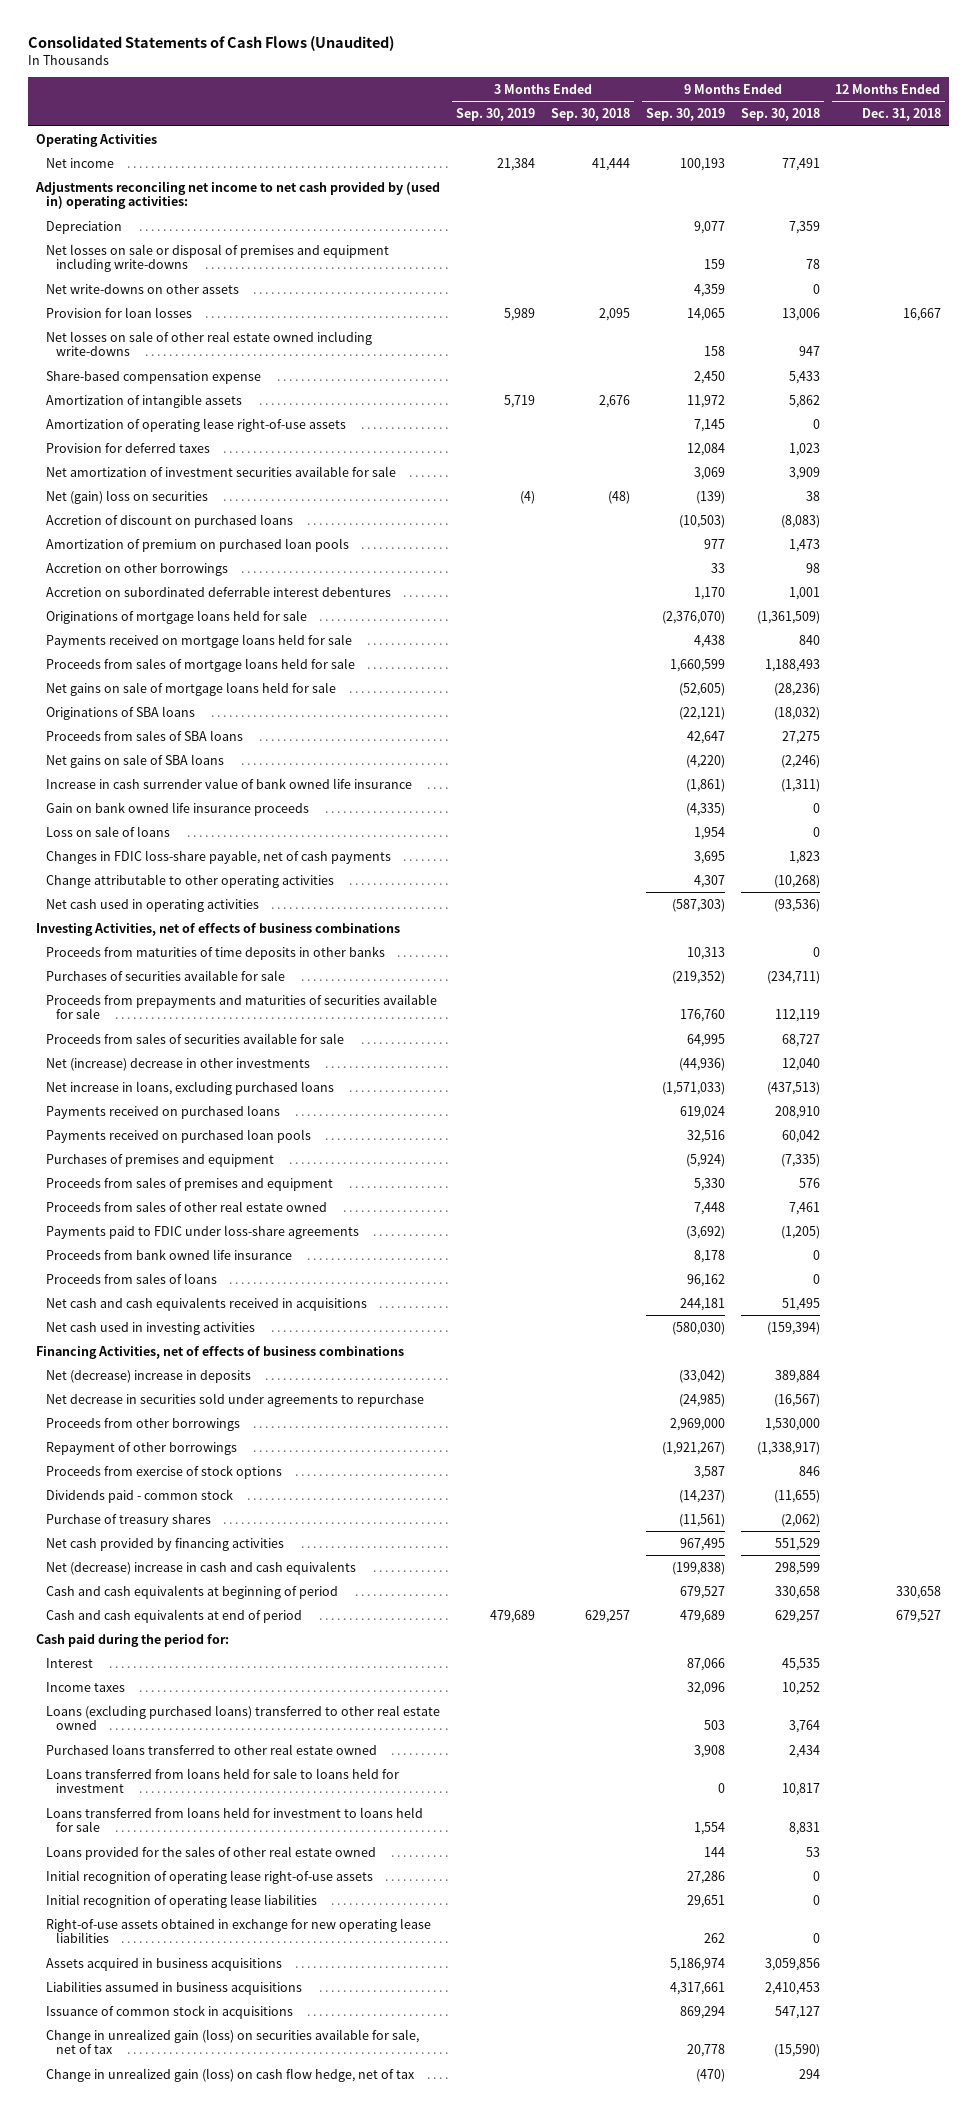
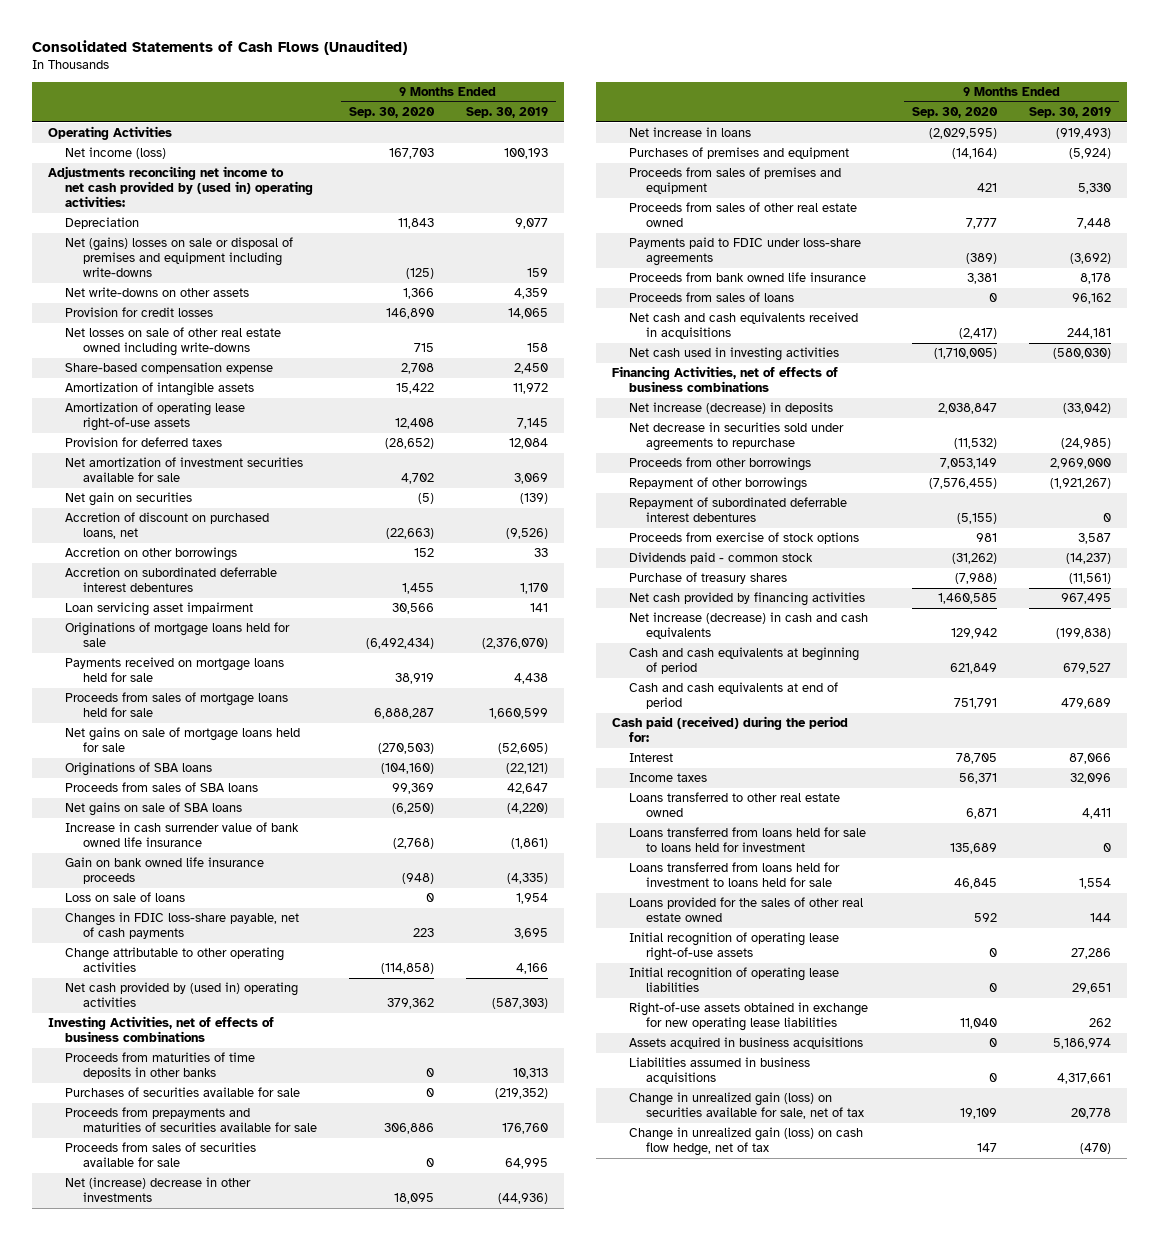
- | 3 Months Ended Sep. 30, 2019 | 3 Months Ended Sep. 30, 2018 | 9 Months Ended Sep. 30, 2019 | 9 Months Ended Sep. 30, 2018 | 12 Months Ended Dec. 31, 2018
+ | 9 Months Ended Sep. 30, 2020 | 9 Months Ended Sep. 30, 2019
- Net income | 21,384 | 41,444 | 100,193 | 77,491 |
+ Net income (loss) | 167,703 | 100,193
- Net losses on sale or disposal of premises and equipment including write-downs | | | 159 | 78 |
+ Net (gains) losses on sale or disposal of premises and equipment including write-downs | (125) | 159
- Provision for loan losses | 5,989 | 2,095 | 14,065 | 13,006 | 16,667
+ Provision for credit losses | 146,890 | 14,065
- Net (gain) loss on securities | (4) | (48) | (139) | 38 |
- Accretion of discount on purchased loans | | | (10,503) | (8,083) |
- Amortization of premium on purchased loan pools | | | 977 | 1,473 |
+ Net gain on securities | (5) | (139)
+ Accretion of discount on purchased loans, net | (22,663) | (9,526)
+ Loan servicing asset impairment | 30,566 | 141
- Change attributable to other operating activities | | | 4,307 | (10,268) |
- Net cash used in operating activities | | | (587,303) | (93,536) |
+ Change attributable to other operating activities | (114,858) | 4,166
+ Net cash provided by (used in) operating activities | 379,362 | (587,303)
- Net increase in loans, excluding purchased loans | | | (1,571,033) | (437,513) |
- Payments received on purchased loans | | | 619,024 | 208,910 |
- Payments received on purchased loan pools | | | 32,516 | 60,042 |
+ Net increase in loans | (2,029,595) | (919,493)
- Net (decrease) increase in deposits | | | (33,042) | 389,884 |
+ Net increase (decrease) in deposits | 2,038,847 | (33,042)
+ Repayment of subordinated deferrable interest debentures | (5,155) | 0
- Net (decrease) increase in cash and cash equivalents | | | (199,838) | 298,599 |
+ Net increase (decrease) in cash and cash equivalents | 129,942 | (199,838)
- Cash paid during the period for:
+ Cash paid (received) during the period for:
- Loans (excluding purchased loans) transferred to other real estate owned | | | 503 | 3,764 |
- Purchased loans transferred to other real estate owned | | | 3,908 | 2,434 |
+ Loans transferred to other real estate owned | 6,871 | 4,411
- Issuance of common stock in acquisitions | | | 869,294 | 547,127 |

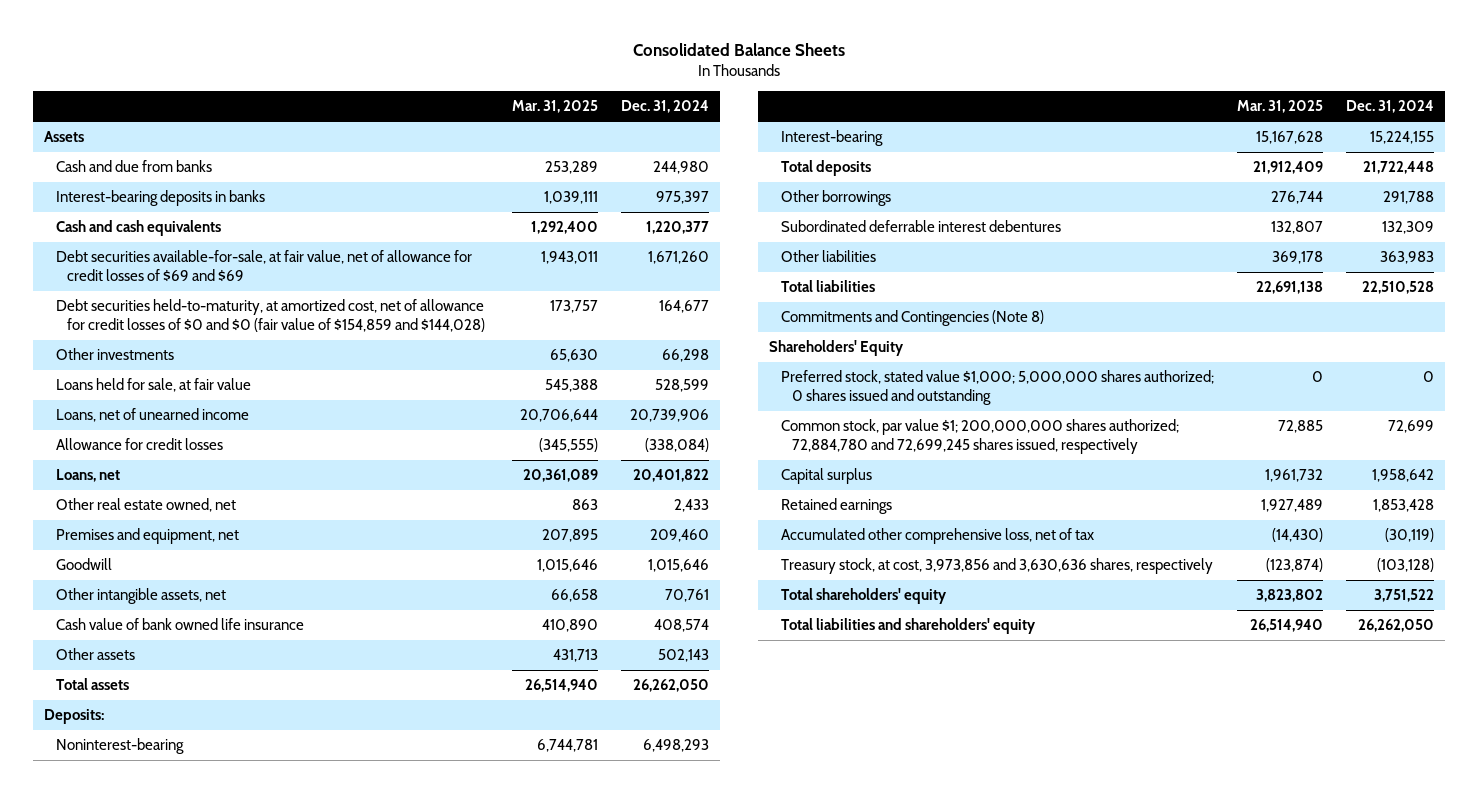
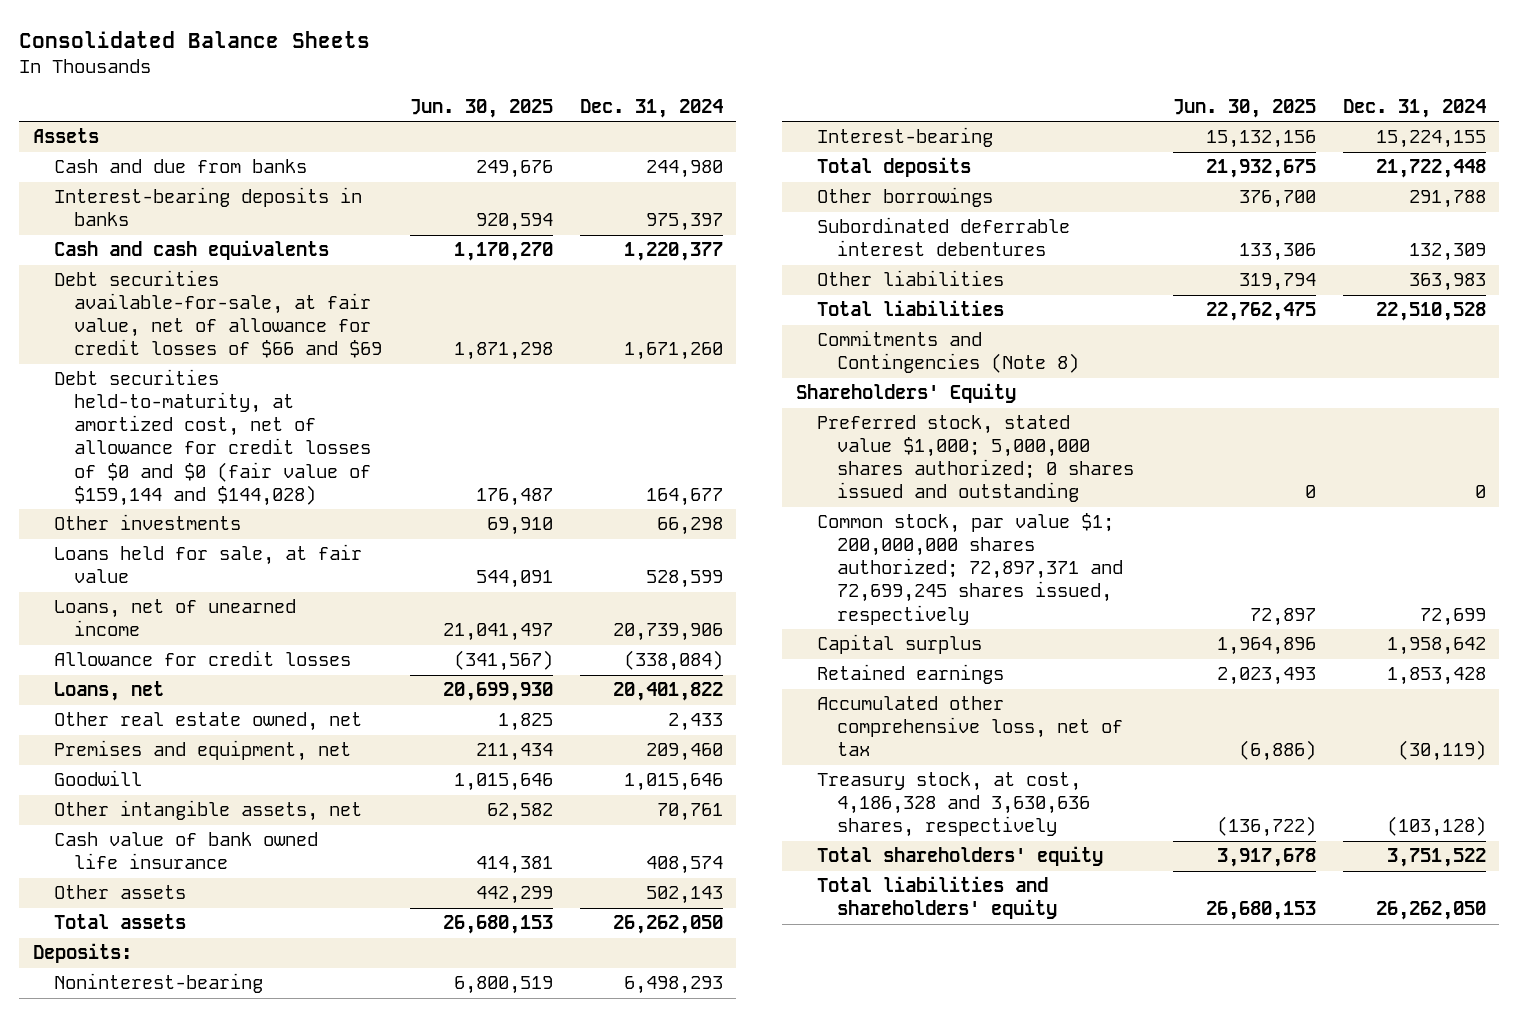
- | Mar. 31, 2025 | Dec. 31, 2024
+ | Jun. 30, 2025 | Dec. 31, 2024
- Debt securities available-for-sale, at fair value, net of allowance for credit losses of $69 and $69 | 1,943,011 | 1,671,260
- Debt securities held-to-maturity, at amortized cost, net of allowance for credit losses of $0 and $0 (fair value of $154,859 and $144,028) | 173,757 | 164,677
+ Debt securities available-for-sale, at fair value, net of allowance for credit losses of $66 and $69 | 1,871,298 | 1,671,260
+ Debt securities held-to-maturity, at amortized cost, net of allowance for credit losses of $0 and $0 (fair value of $159,144 and $144,028) | 176,487 | 164,677
- Common stock, par value $1; 200,000,000 shares authorized; 72,884,780 and 72,699,245 shares issued, respectively | 72,885 | 72,699
+ Common stock, par value $1; 200,000,000 shares authorized; 72,897,371 and 72,699,245 shares issued, respectively | 72,897 | 72,699
- Treasury stock, at cost, 3,973,856 and 3,630,636 shares, respectively | (123,874) | (103,128)
+ Treasury stock, at cost, 4,186,328 and 3,630,636 shares, respectively | (136,722) | (103,128)

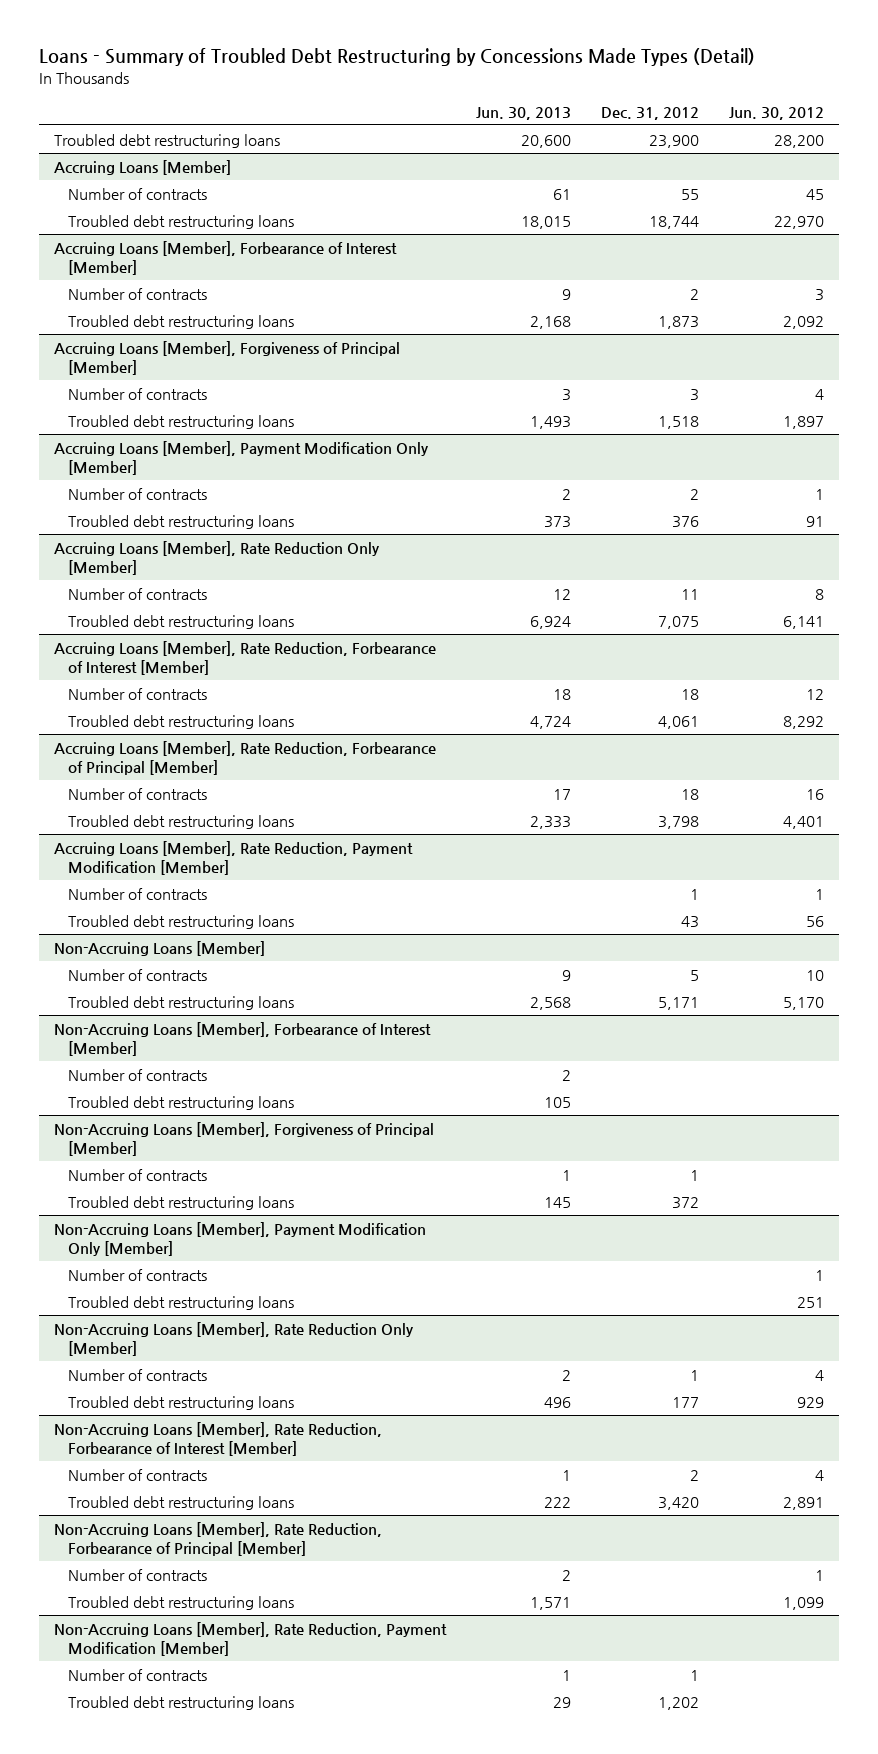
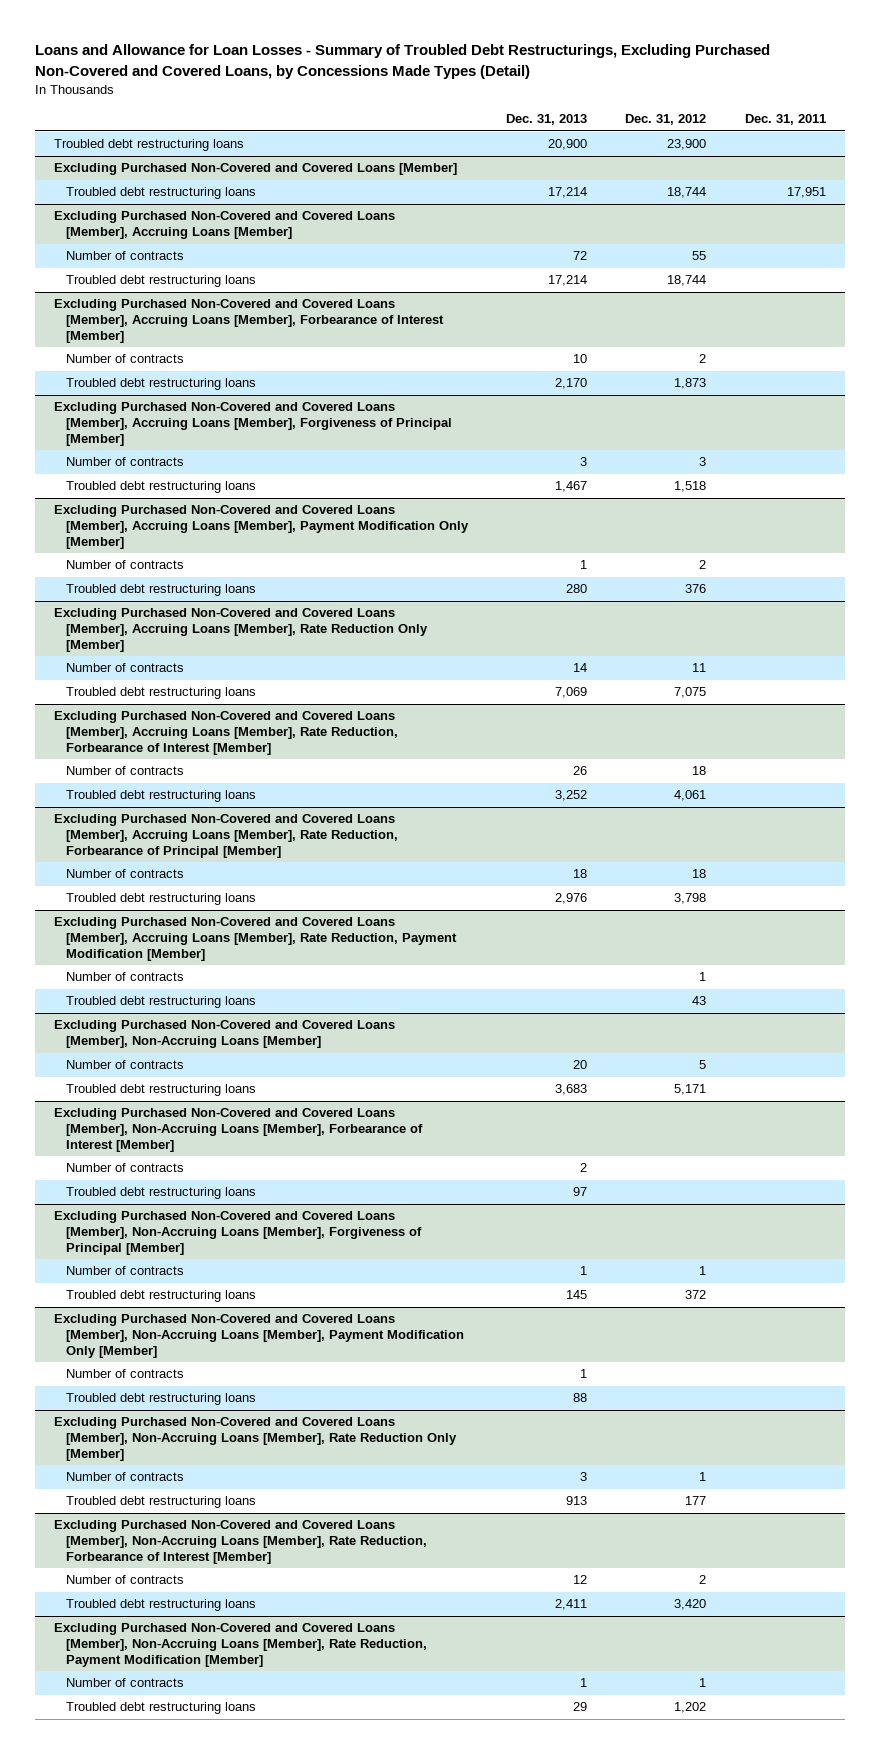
- Loans - Summary of Troubled Debt Restructuring by Concessions Made Types (Detail)
+ Loans and Allowance for Loan Losses - Summary of Troubled Debt Restructurings, Excluding Purchased Non-Covered and Covered Loans, by Concessions Made Types (Detail)
- | Jun. 30, 2013 | Dec. 31, 2012 | Jun. 30, 2012
+ | Dec. 31, 2013 | Dec. 31, 2012 | Dec. 31, 2011
- Accruing Loans [Member]
+ Excluding Purchased Non-Covered and Covered Loans [Member]
+ Troubled debt restructuring loans | 17,214 | 18,744 | 17,951
+ Excluding Purchased Non-Covered and Covered Loans [Member], Accruing Loans [Member]
- Accruing Loans [Member], Forbearance of Interest [Member]
+ Excluding Purchased Non-Covered and Covered Loans [Member], Accruing Loans [Member], Forbearance of Interest [Member]
- Accruing Loans [Member], Forgiveness of Principal [Member]
+ Excluding Purchased Non-Covered and Covered Loans [Member], Accruing Loans [Member], Forgiveness of Principal [Member]
- Accruing Loans [Member], Payment Modification Only [Member]
+ Excluding Purchased Non-Covered and Covered Loans [Member], Accruing Loans [Member], Payment Modification Only [Member]
- Accruing Loans [Member], Rate Reduction Only [Member]
+ Excluding Purchased Non-Covered and Covered Loans [Member], Accruing Loans [Member], Rate Reduction Only [Member]
- Accruing Loans [Member], Rate Reduction, Forbearance of Interest [Member]
+ Excluding Purchased Non-Covered and Covered Loans [Member], Accruing Loans [Member], Rate Reduction, Forbearance of Interest [Member]
- Accruing Loans [Member], Rate Reduction, Forbearance of Principal [Member]
+ Excluding Purchased Non-Covered and Covered Loans [Member], Accruing Loans [Member], Rate Reduction, Forbearance of Principal [Member]
- Accruing Loans [Member], Rate Reduction, Payment Modification [Member]
+ Excluding Purchased Non-Covered and Covered Loans [Member], Accruing Loans [Member], Rate Reduction, Payment Modification [Member]
- Non-Accruing Loans [Member]
+ Excluding Purchased Non-Covered and Covered Loans [Member], Non-Accruing Loans [Member]
- Non-Accruing Loans [Member], Forbearance of Interest [Member]
+ Excluding Purchased Non-Covered and Covered Loans [Member], Non-Accruing Loans [Member], Forbearance of Interest [Member]
- Non-Accruing Loans [Member], Forgiveness of Principal [Member]
+ Excluding Purchased Non-Covered and Covered Loans [Member], Non-Accruing Loans [Member], Forgiveness of Principal [Member]
- Non-Accruing Loans [Member], Payment Modification Only [Member]
+ Excluding Purchased Non-Covered and Covered Loans [Member], Non-Accruing Loans [Member], Payment Modification Only [Member]
- Non-Accruing Loans [Member], Rate Reduction Only [Member]
+ Excluding Purchased Non-Covered and Covered Loans [Member], Non-Accruing Loans [Member], Rate Reduction Only [Member]
- Non-Accruing Loans [Member], Rate Reduction, Forbearance of Interest [Member]
+ Excluding Purchased Non-Covered and Covered Loans [Member], Non-Accruing Loans [Member], Rate Reduction, Forbearance of Interest [Member]
- Non-Accruing Loans [Member], Rate Reduction, Forbearance of Principal [Member]
- Number of contracts | 2 | | 1
- Troubled debt restructuring loans | 1,571 | | 1,099
- Non-Accruing Loans [Member], Rate Reduction, Payment Modification [Member]
+ Excluding Purchased Non-Covered and Covered Loans [Member], Non-Accruing Loans [Member], Rate Reduction, Payment Modification [Member]

